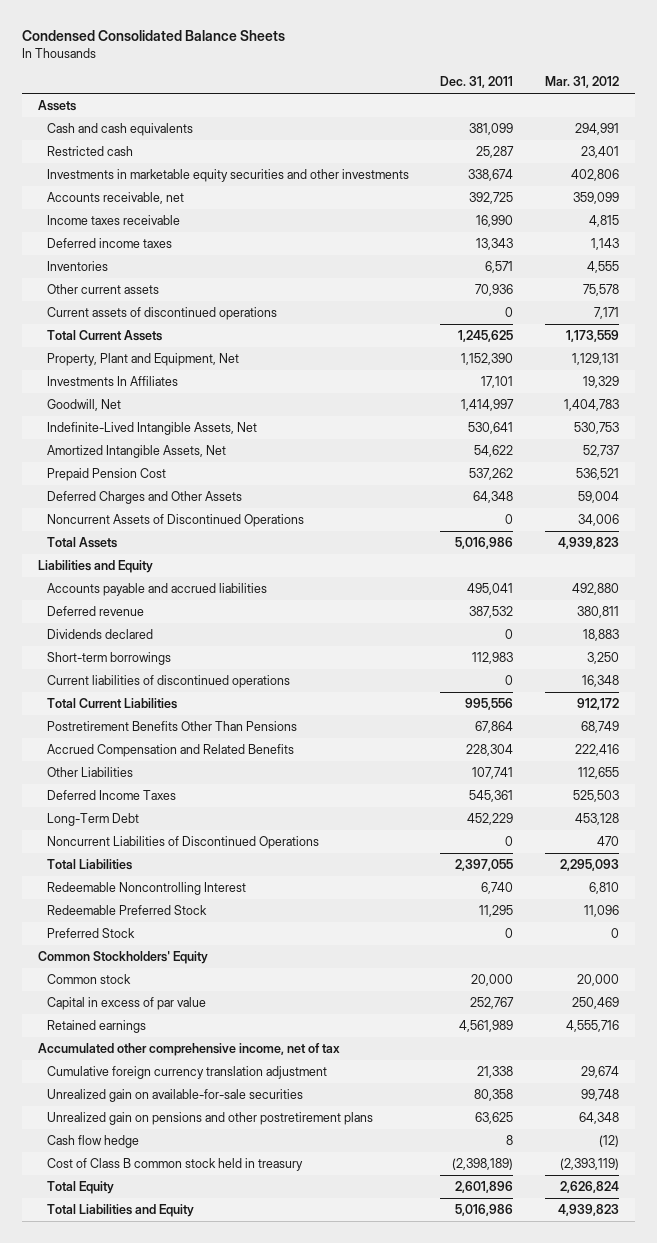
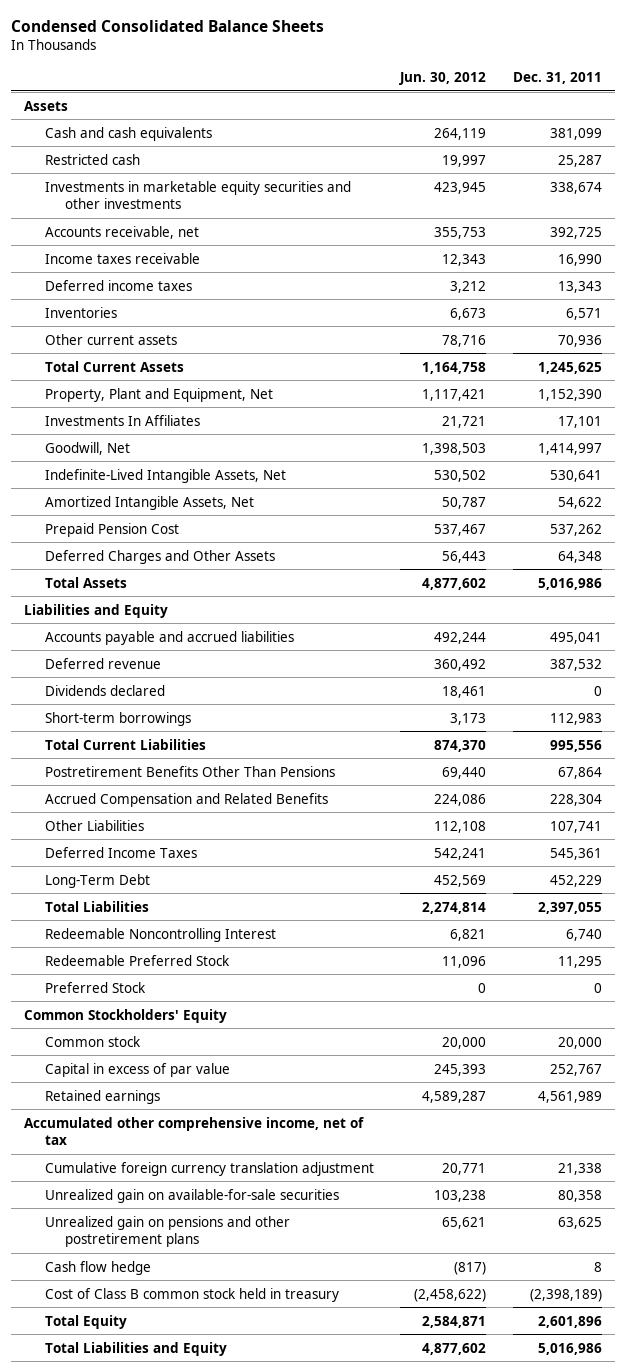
- | Dec. 31, 2011 | Mar. 31, 2012
+ | Jun. 30, 2012 | Dec. 31, 2011
- Current assets of discontinued operations | 0 | 7,171
- Noncurrent Assets of Discontinued Operations | 0 | 34,006
- Current liabilities of discontinued operations | 0 | 16,348
- Noncurrent Liabilities of Discontinued Operations | 0 | 470

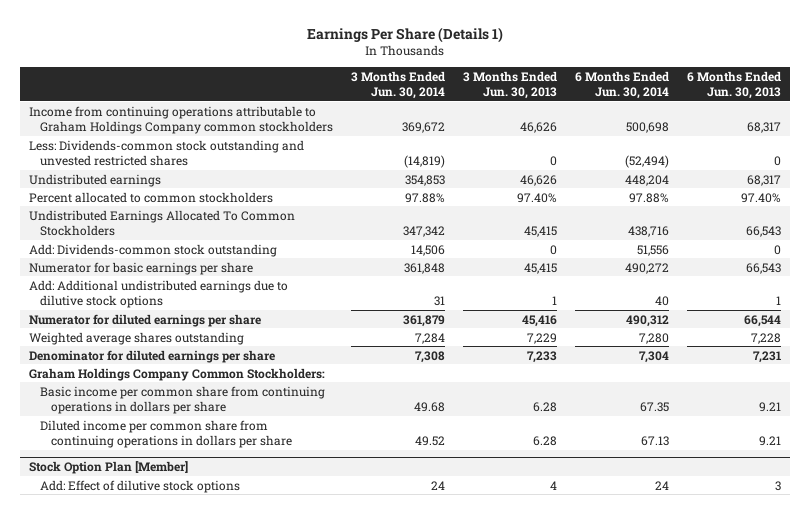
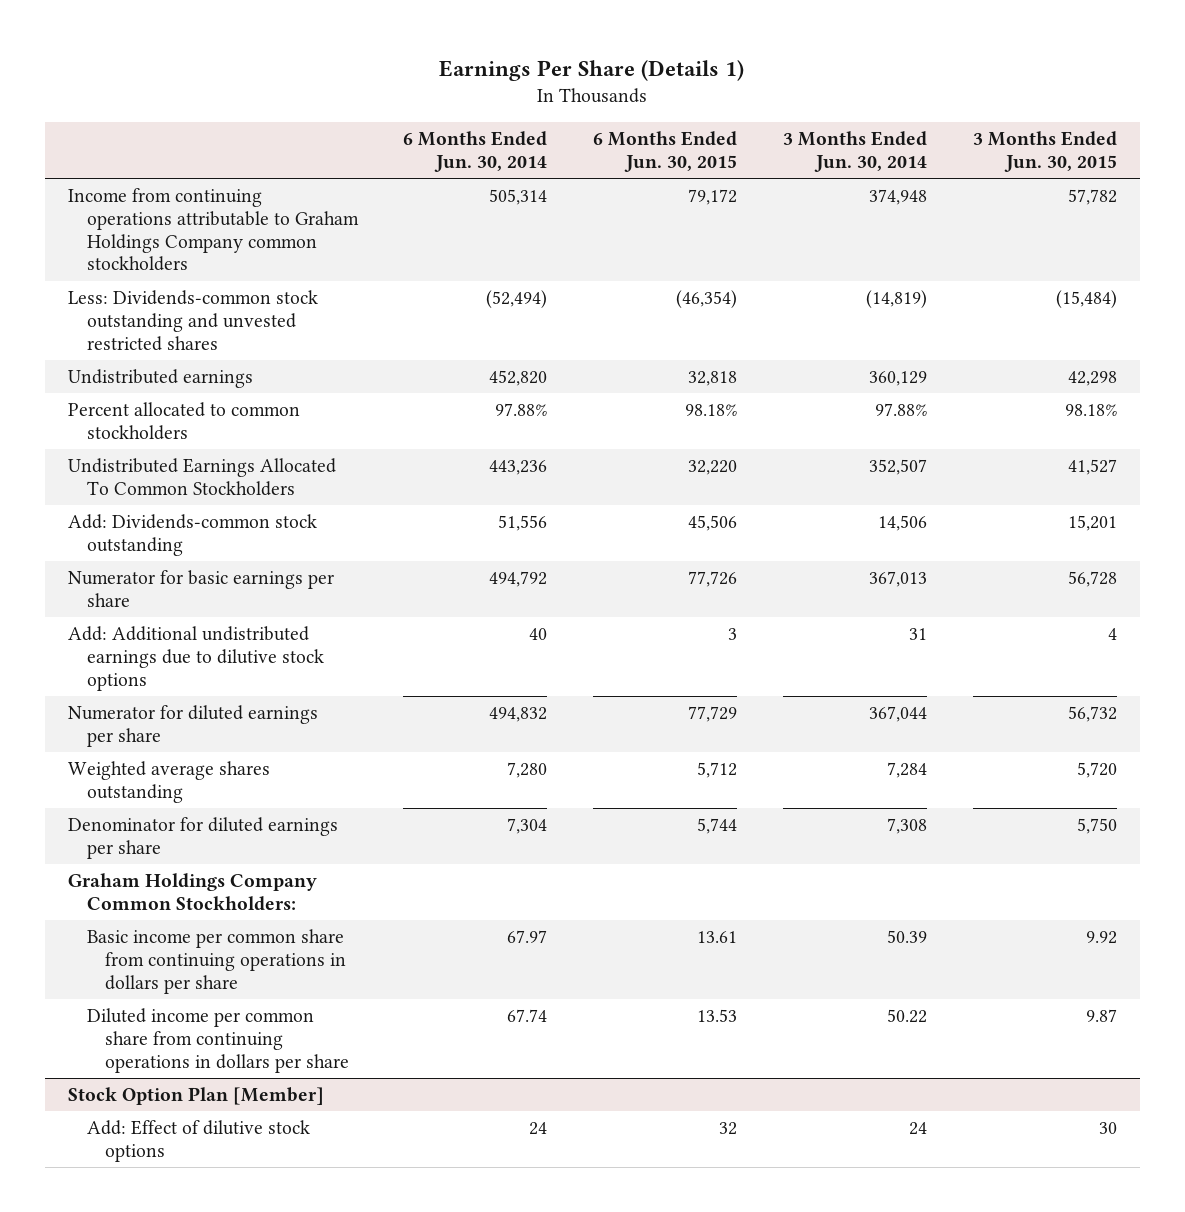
- | 3 Months Ended Jun. 30, 2014 | 3 Months Ended Jun. 30, 2013 | 6 Months Ended Jun. 30, 2014 | 6 Months Ended Jun. 30, 2013
+ | 6 Months Ended Jun. 30, 2014 | 6 Months Ended Jun. 30, 2015 | 3 Months Ended Jun. 30, 2014 | 3 Months Ended Jun. 30, 2015
- Income from continuing operations attributable to Graham Holdings Company common stockholders | 369,672 | 46,626 | 500,698 | 68,317
+ Income from continuing operations attributable to Graham Holdings Company common stockholders | 505,314 | 79,172 | 374,948 | 57,782
- Undistributed earnings | 354,853 | 46,626 | 448,204 | 68,317
+ Undistributed earnings | 452,820 | 32,818 | 360,129 | 42,298
- Undistributed Earnings Allocated To Common Stockholders | 347,342 | 45,415 | 438,716 | 66,543
+ Undistributed Earnings Allocated To Common Stockholders | 443,236 | 32,220 | 352,507 | 41,527
- Numerator for basic earnings per share | 361,848 | 45,415 | 490,272 | 66,543
+ Numerator for basic earnings per share | 494,792 | 77,726 | 367,013 | 56,728
- Numerator for diluted earnings per share | 361,879 | 45,416 | 490,312 | 66,544
+ Numerator for diluted earnings per share | 494,832 | 77,729 | 367,044 | 56,732
- Basic income per common share from continuing operations in dollars per share | 49.68 | 6.28 | 67.35 | 9.21
- Diluted income per common share from continuing operations in dollars per share | 49.52 | 6.28 | 67.13 | 9.21
+ Basic income per common share from continuing operations in dollars per share | 67.97 | 13.61 | 50.39 | 9.92
+ Diluted income per common share from continuing operations in dollars per share | 67.74 | 13.53 | 50.22 | 9.87

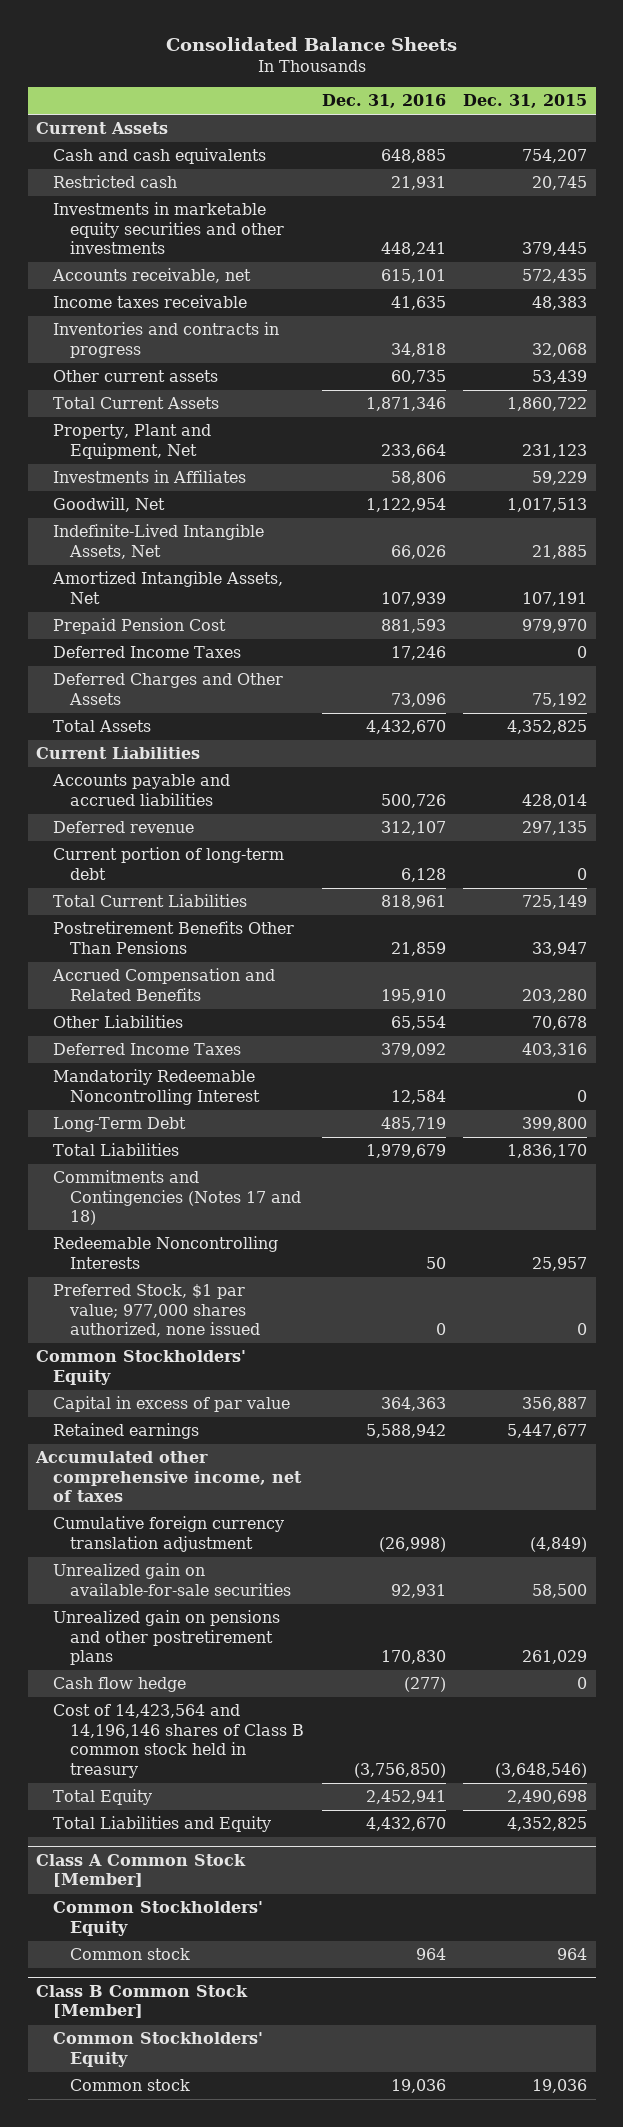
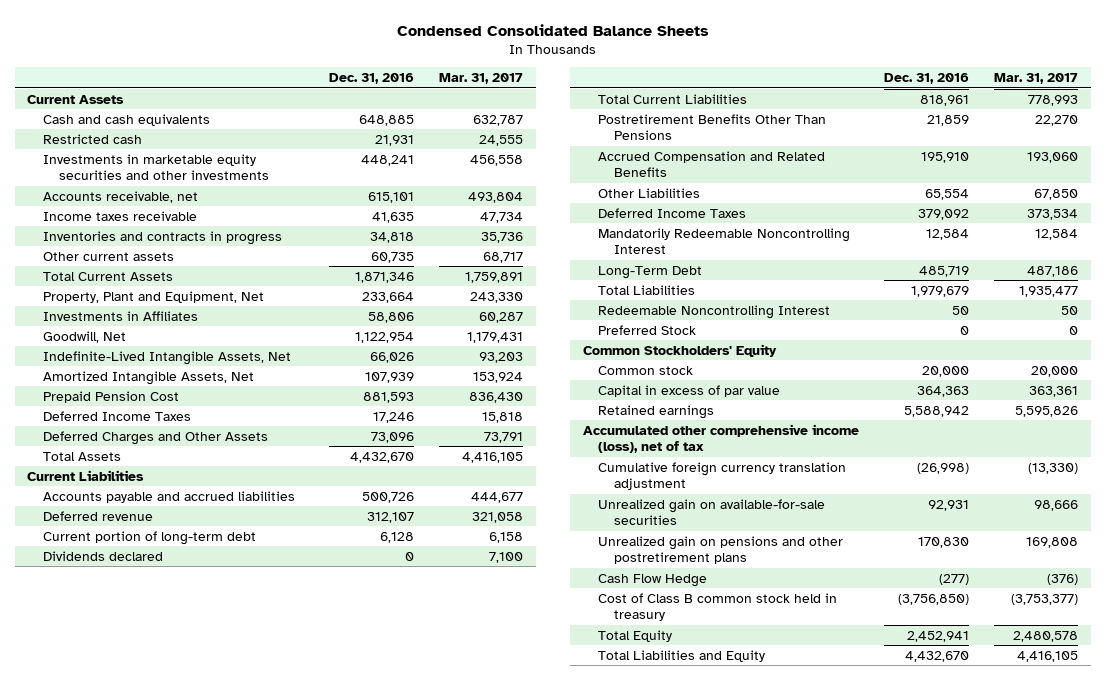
- Consolidated Balance Sheets
+ Condensed Consolidated Balance Sheets
- | Dec. 31, 2016 | Dec. 31, 2015
+ | Dec. 31, 2016 | Mar. 31, 2017
+ Dividends declared | 0 | 7,100
- Commitments and Contingencies (Notes 17 and 18)
- Redeemable Noncontrolling Interests | 50 | 25,957
- Preferred Stock, $1 par value; 977,000 shares authorized, none issued | 0 | 0
+ Redeemable Noncontrolling Interest | 50 | 50
+ Preferred Stock | 0 | 0
+ Common stock | 20,000 | 20,000
- Accumulated other comprehensive income, net of taxes
+ Accumulated other comprehensive income (loss), net of tax
- Cash flow hedge | (277) | 0
- Cost of 14,423,564 and 14,196,146 shares of Class B common stock held in treasury | (3,756,850) | (3,648,546)
+ Cash Flow Hedge | (277) | (376)
+ Cost of Class B common stock held in treasury | (3,756,850) | (3,753,377)
- Class A Common Stock [Member]
- Common Stockholders' Equity
- Common stock | 964 | 964
- Class B Common Stock [Member]
- Common Stockholders' Equity
- Common stock | 19,036 | 19,036

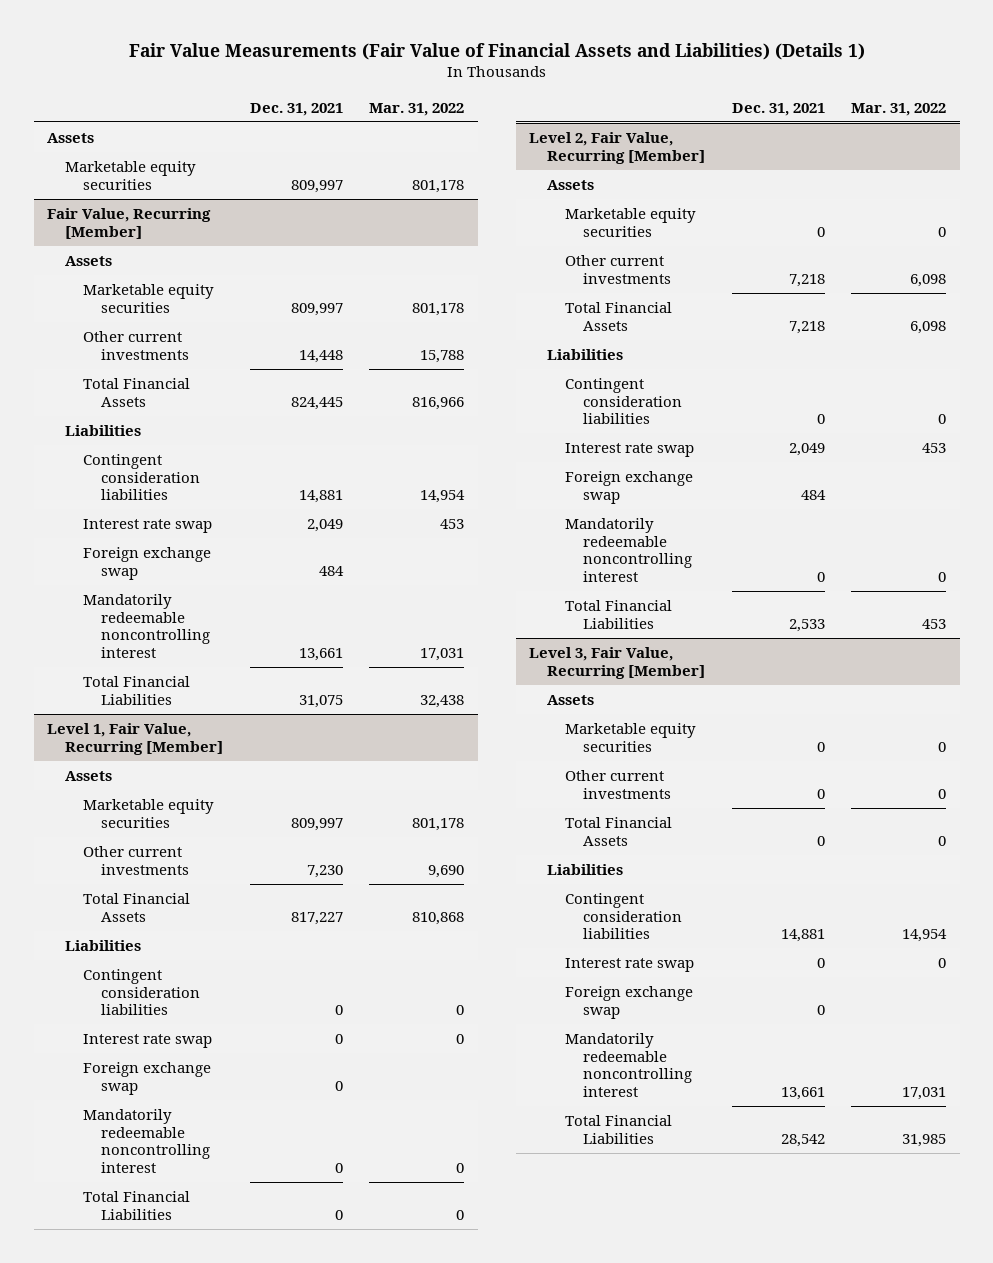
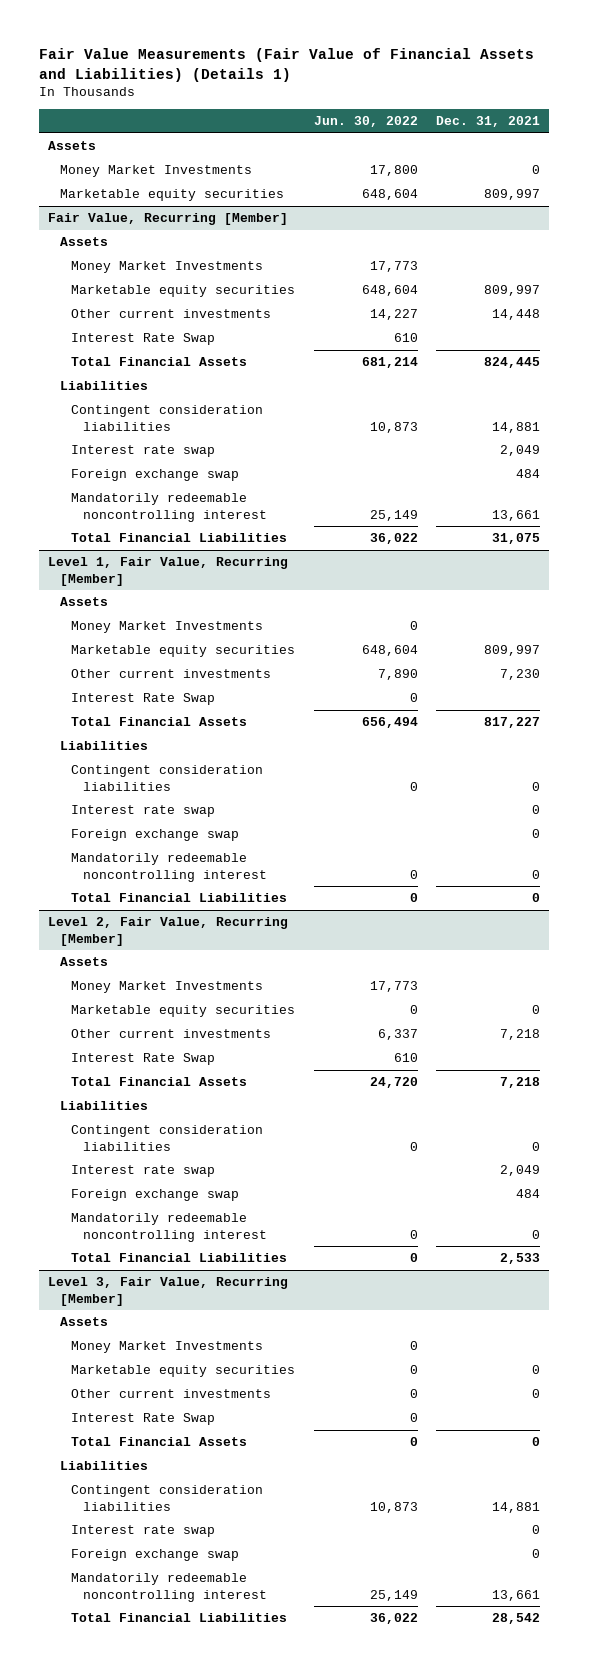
- | Dec. 31, 2021 | Mar. 31, 2022
+ | Jun. 30, 2022 | Dec. 31, 2021
+ Money Market Investments | 17,800 | 0
@ Fair Value, Recurring [Member]
+ Money Market Investments | 17,773 |
+ Interest Rate Swap | 610 |
@ Level 1, Fair Value, Recurring [Member]
+ Money Market Investments | 0 |
+ Interest Rate Swap | 0 |
@ Level 2, Fair Value, Recurring [Member]
+ Money Market Investments | 17,773 |
+ Interest Rate Swap | 610 |
@ Level 3, Fair Value, Recurring [Member]
+ Money Market Investments | 0 |
+ Interest Rate Swap | 0 |

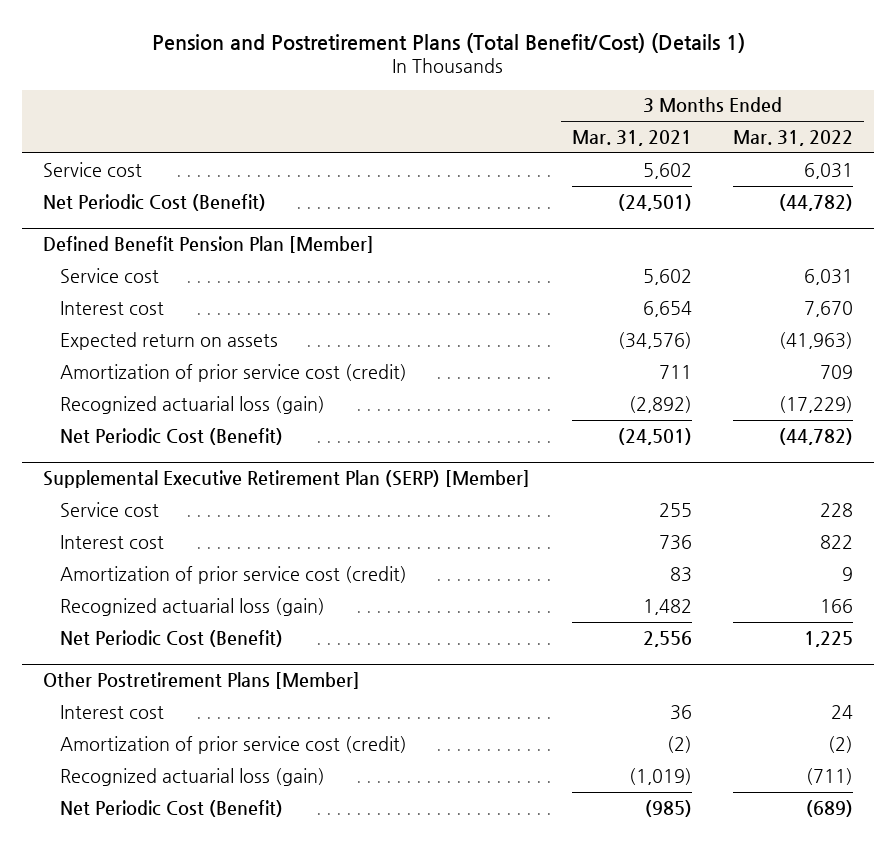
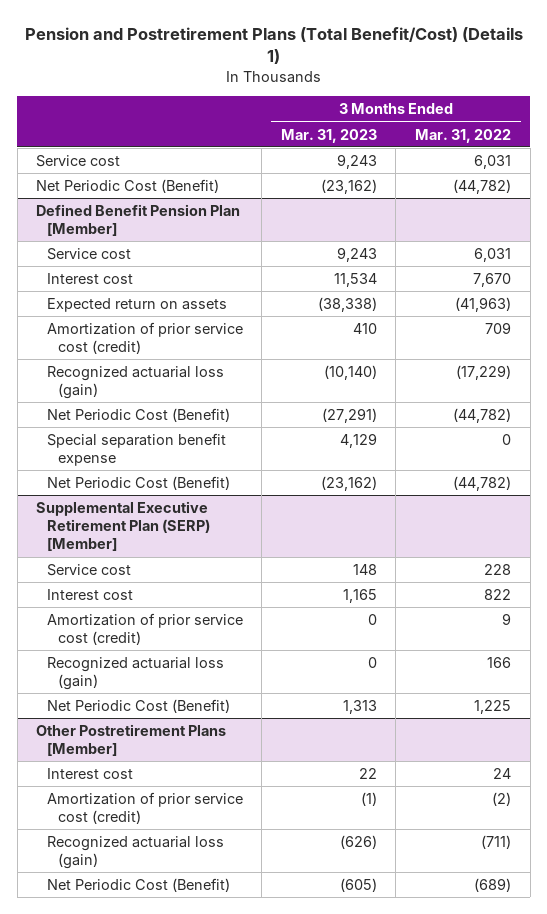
- | 3 Months Ended Mar. 31, 2021 | 3 Months Ended Mar. 31, 2022
+ | 3 Months Ended Mar. 31, 2023 | 3 Months Ended Mar. 31, 2022
@ Defined Benefit Pension Plan [Member]
+ Special separation benefit expense | 4,129 | 0
+ Net Periodic Cost (Benefit) | (23,162) | (44,782)

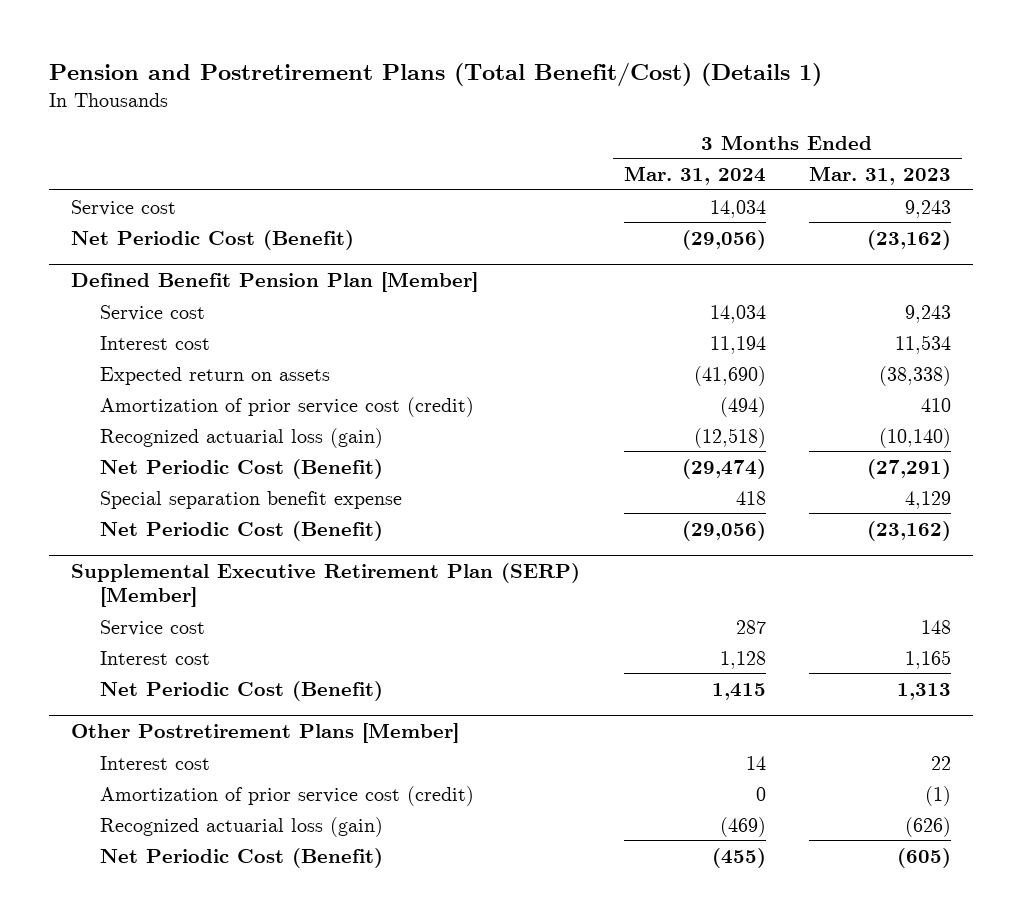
- | 3 Months Ended Mar. 31, 2023 | 3 Months Ended Mar. 31, 2022
+ | 3 Months Ended Mar. 31, 2024 | 3 Months Ended Mar. 31, 2023
@ Supplemental Executive Retirement Plan (SERP) [Member]
- Amortization of prior service cost (credit) | 0 | 9
- Recognized actuarial loss (gain) | 0 | 166

